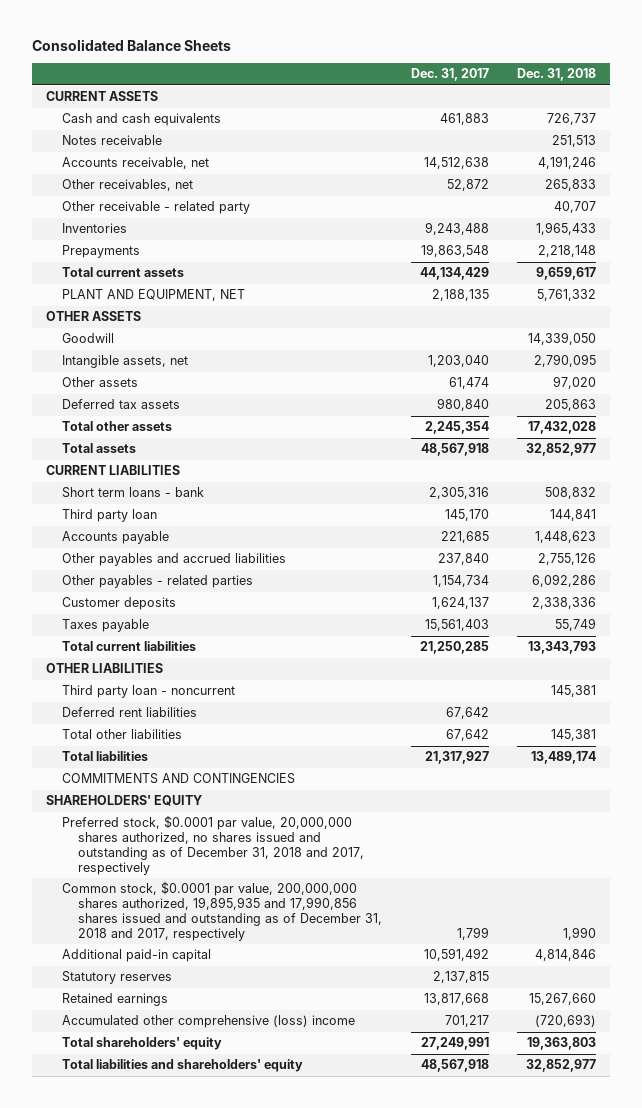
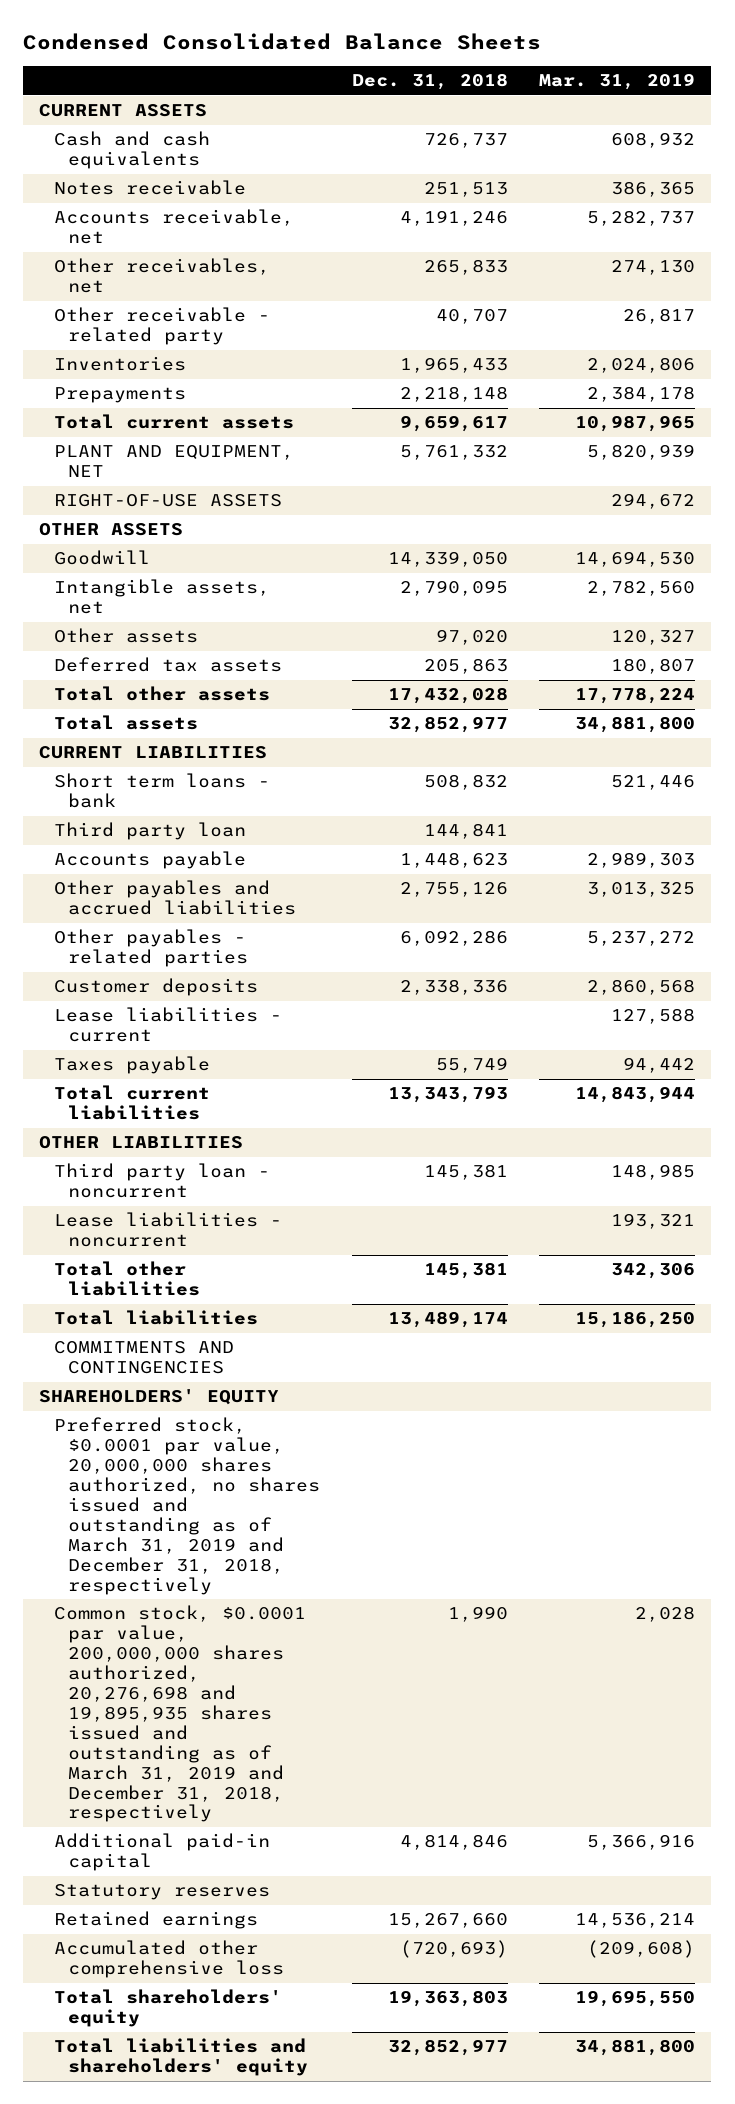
- Consolidated Balance Sheets
+ Condensed Consolidated Balance Sheets
- | Dec. 31, 2017 | Dec. 31, 2018
+ | Dec. 31, 2018 | Mar. 31, 2019
+ RIGHT-OF-USE ASSETS | | 294,672
+ Lease liabilities - current | | 127,588
- Deferred rent liabilities | 67,642 |
+ Lease liabilities - noncurrent | | 193,321
- Preferred stock, $0.0001 par value, 20,000,000 shares authorized, no shares issued and outstanding as of December 31, 2018 and 2017, respectively
- Common stock, $0.0001 par value, 200,000,000 shares authorized, 19,895,935 and 17,990,856 shares issued and outstanding as of December 31, 2018 and 2017, respectively | 1,799 | 1,990
+ Preferred stock, $0.0001 par value, 20,000,000 shares authorized, no shares issued and outstanding as of March 31, 2019 and December 31, 2018, respectively
+ Common stock, $0.0001 par value, 200,000,000 shares authorized, 20,276,698 and 19,895,935 shares issued and outstanding as of March 31, 2019 and December 31, 2018, respectively | 1,990 | 2,028
- Accumulated other comprehensive (loss) income | 701,217 | (720,693)
+ Accumulated other comprehensive loss | (720,693) | (209,608)

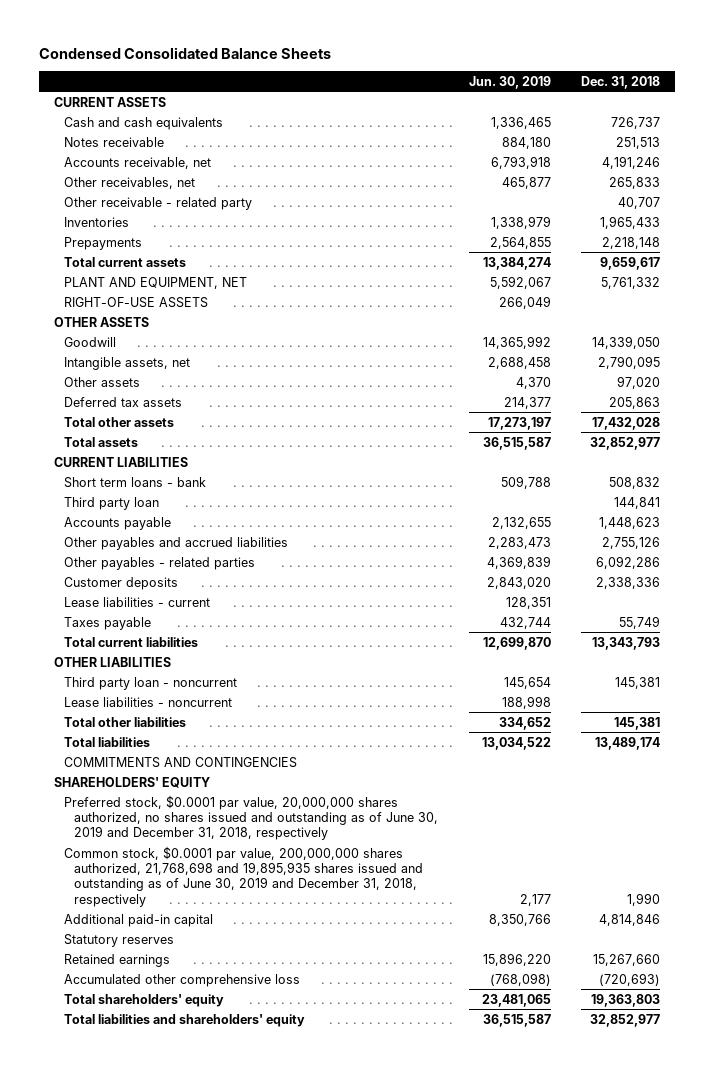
- | Dec. 31, 2018 | Mar. 31, 2019
+ | Jun. 30, 2019 | Dec. 31, 2018
- Preferred stock, $0.0001 par value, 20,000,000 shares authorized, no shares issued and outstanding as of March 31, 2019 and December 31, 2018, respectively
- Common stock, $0.0001 par value, 200,000,000 shares authorized, 20,276,698 and 19,895,935 shares issued and outstanding as of March 31, 2019 and December 31, 2018, respectively | 1,990 | 2,028
+ Preferred stock, $0.0001 par value, 20,000,000 shares authorized, no shares issued and outstanding as of June 30, 2019 and December 31, 2018, respectively
+ Common stock, $0.0001 par value, 200,000,000 shares authorized, 21,768,698 and 19,895,935 shares issued and outstanding as of June 30, 2019 and December 31, 2018, respectively | 2,177 | 1,990

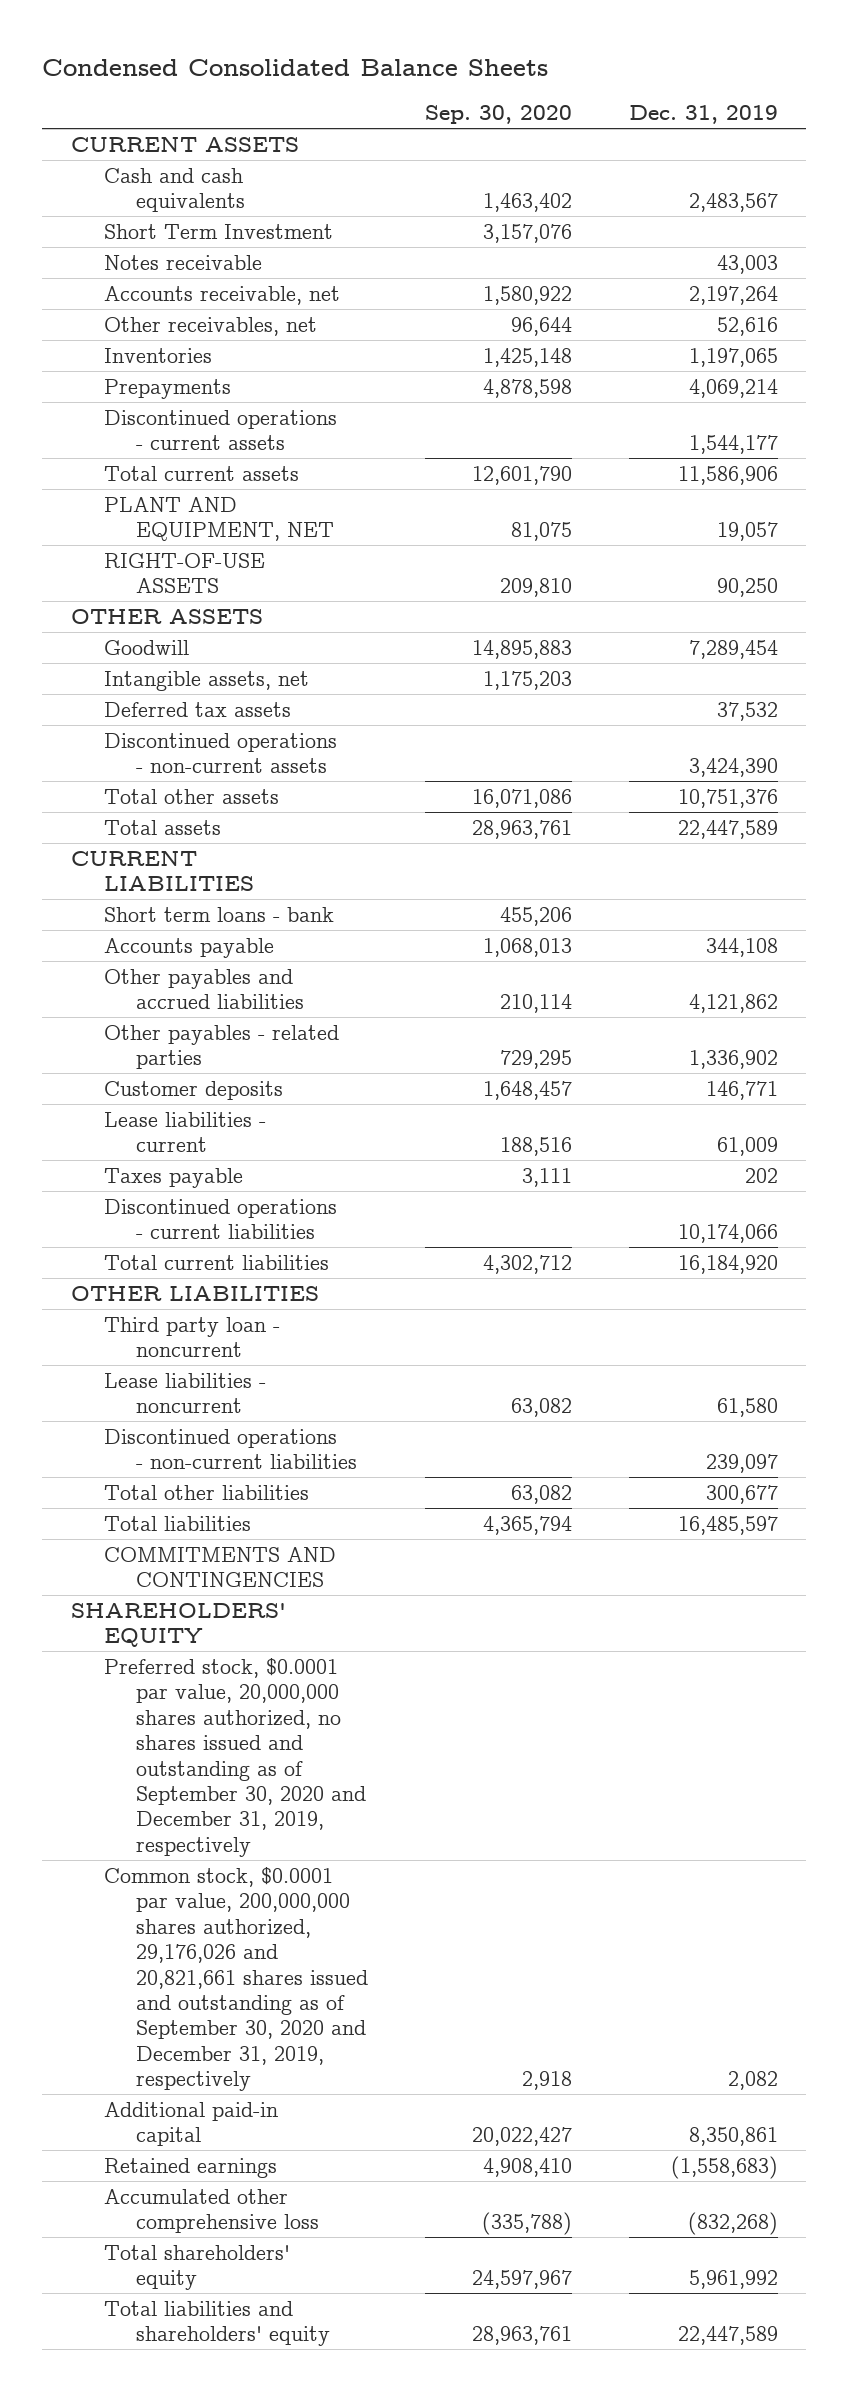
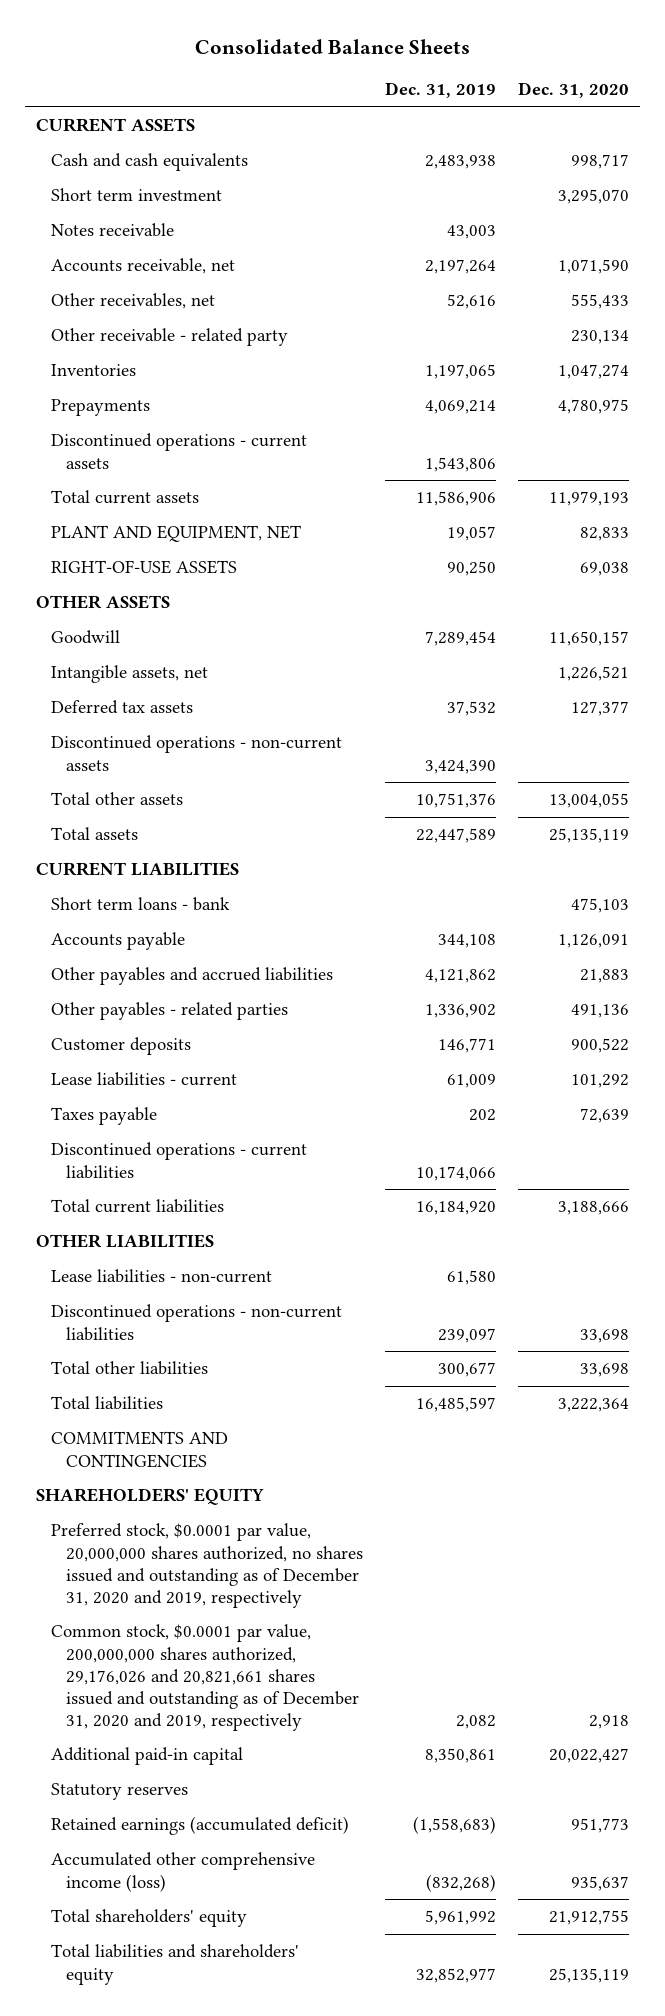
- Condensed Consolidated Balance Sheets
+ Consolidated Balance Sheets
- | Sep. 30, 2020 | Dec. 31, 2019
+ | Dec. 31, 2019 | Dec. 31, 2020
- Cash and cash equivalents | 1,463,402 | 2,483,567
- Short Term Investment | 3,157,076 |
+ Cash and cash equivalents | 2,483,938 | 998,717
+ Short term investment | | 3,295,070
+ Other receivable - related party | | 230,134
- Discontinued operations - current assets | | 1,544,177
+ Discontinued operations - current assets | 1,543,806 |
- Third party loan - noncurrent
- Lease liabilities - noncurrent | 63,082 | 61,580
+ Lease liabilities - non-current | 61,580 |
- Preferred stock, $0.0001 par value, 20,000,000 shares authorized, no shares issued and outstanding as of September 30, 2020 and December 31, 2019, respectively
- Common stock, $0.0001 par value, 200,000,000 shares authorized, 29,176,026 and 20,821,661 shares issued and outstanding as of September 30, 2020 and December 31, 2019, respectively | 2,918 | 2,082
+ Preferred stock, $0.0001 par value, 20,000,000 shares authorized, no shares issued and outstanding as of December 31, 2020 and 2019, respectively
+ Common stock, $0.0001 par value, 200,000,000 shares authorized, 29,176,026 and 20,821,661 shares issued and outstanding as of December 31, 2020 and 2019, respectively | 2,082 | 2,918
- Retained earnings | 4,908,410 | (1,558,683)
- Accumulated other comprehensive loss | (335,788) | (832,268)
+ Statutory reserves
+ Retained earnings (accumulated deficit) | (1,558,683) | 951,773
+ Accumulated other comprehensive income (loss) | (832,268) | 935,637
- Total liabilities and shareholders' equity | 28,963,761 | 22,447,589
+ Total liabilities and shareholders' equity | 32,852,977 | 25,135,119

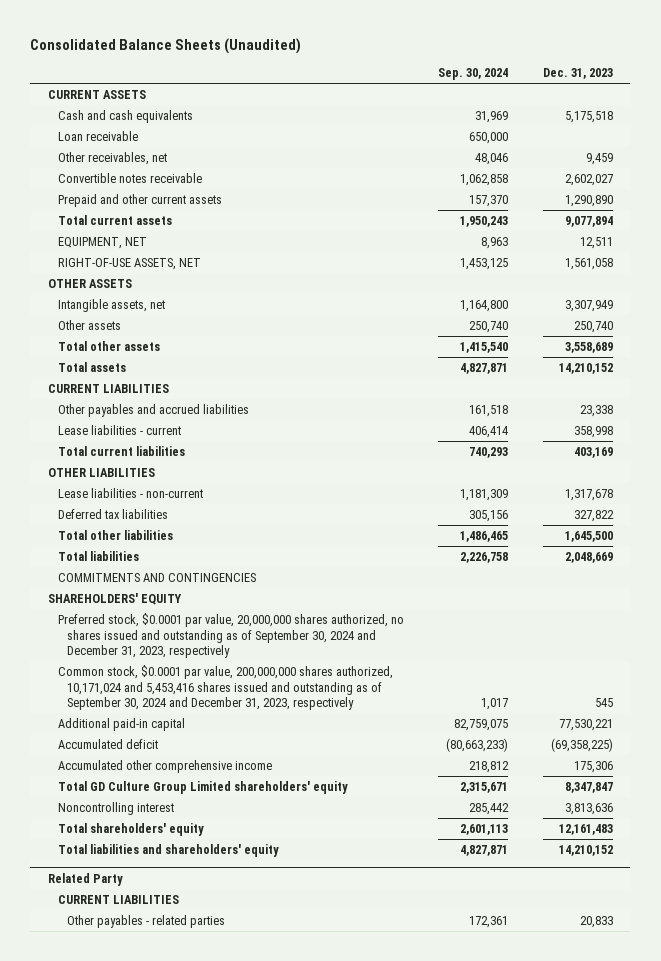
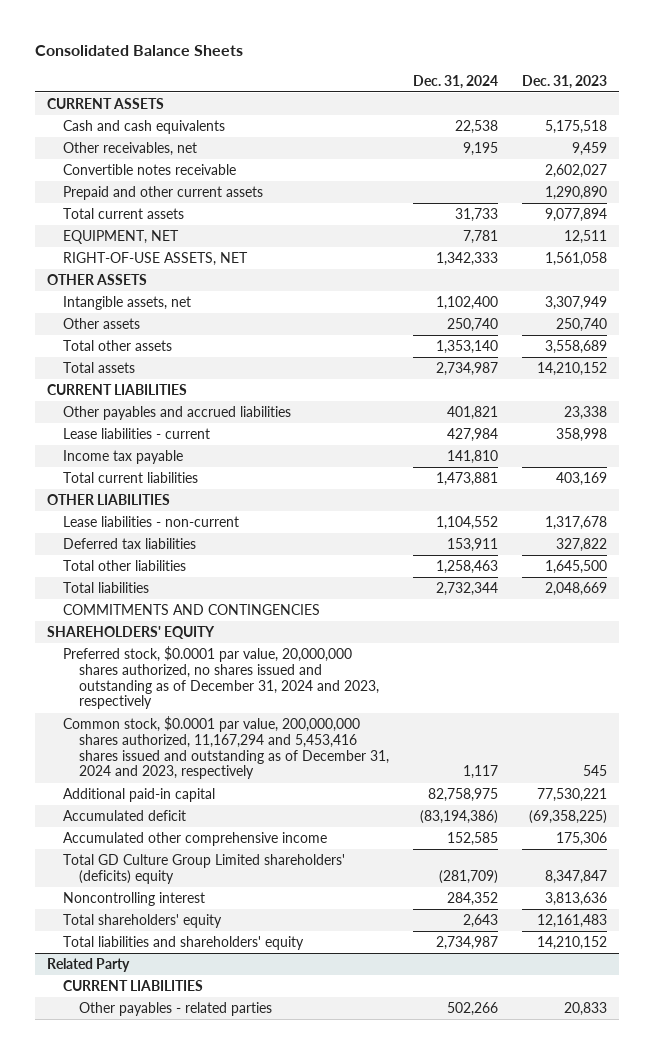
- Consolidated Balance Sheets (Unaudited)
+ Consolidated Balance Sheets
- | Sep. 30, 2024 | Dec. 31, 2023
+ | Dec. 31, 2024 | Dec. 31, 2023
- Loan receivable | 650,000 |
+ Income tax payable | 141,810 |
- Preferred stock, $0.0001 par value, 20,000,000 shares authorized, no shares issued and outstanding as of September 30, 2024 and December 31, 2023, respectively
- Common stock, $0.0001 par value, 200,000,000 shares authorized, 10,171,024 and 5,453,416 shares issued and outstanding as of September 30, 2024 and December 31, 2023, respectively | 1,017 | 545
+ Preferred stock, $0.0001 par value, 20,000,000 shares authorized, no shares issued and outstanding as of December 31, 2024 and 2023, respectively
+ Common stock, $0.0001 par value, 200,000,000 shares authorized, 11,167,294 and 5,453,416 shares issued and outstanding as of December 31, 2024 and 2023, respectively | 1,117 | 545
- Total GD Culture Group Limited shareholders' equity | 2,315,671 | 8,347,847
+ Total GD Culture Group Limited shareholders' (deficits) equity | (281,709) | 8,347,847

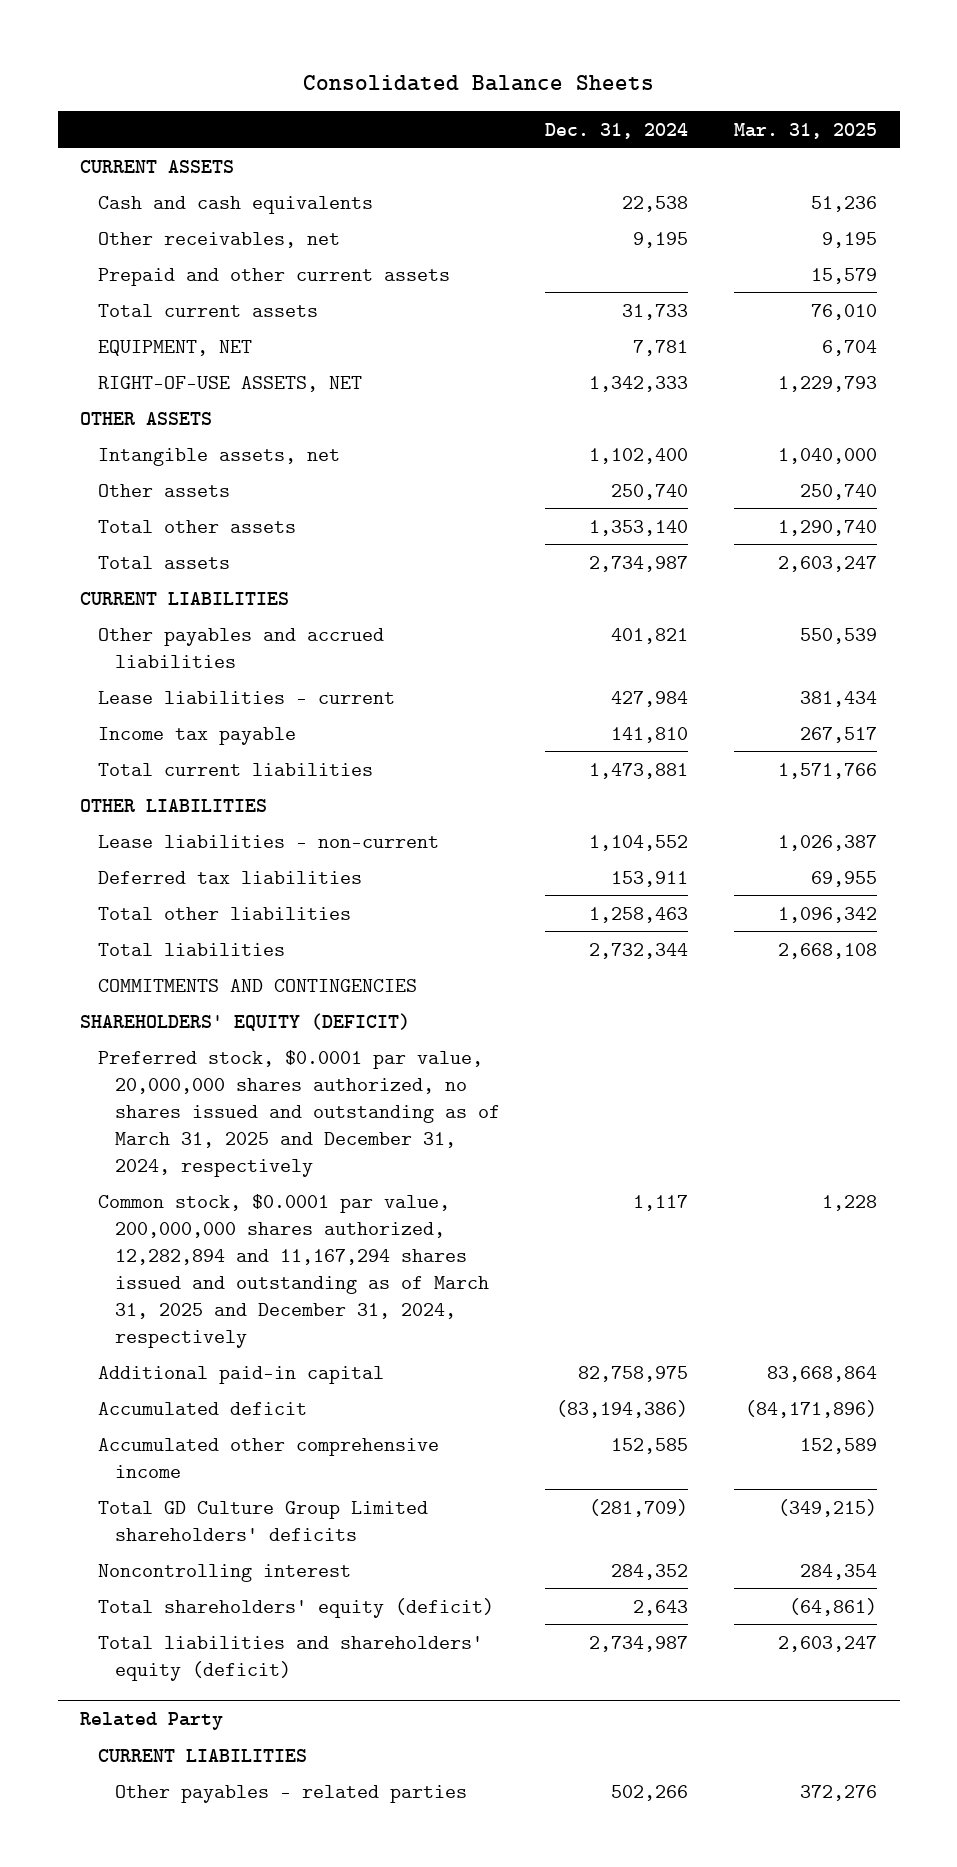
- | Dec. 31, 2024 | Dec. 31, 2023
+ | Dec. 31, 2024 | Mar. 31, 2025
- Convertible notes receivable | | 2,602,027
- SHAREHOLDERS' EQUITY
- Preferred stock, $0.0001 par value, 20,000,000 shares authorized, no shares issued and outstanding as of December 31, 2024 and 2023, respectively
- Common stock, $0.0001 par value, 200,000,000 shares authorized, 11,167,294 and 5,453,416 shares issued and outstanding as of December 31, 2024 and 2023, respectively | 1,117 | 545
+ SHAREHOLDERS' EQUITY (DEFICIT)
+ Preferred stock, $0.0001 par value, 20,000,000 shares authorized, no shares issued and outstanding as of March 31, 2025 and December 31, 2024, respectively
+ Common stock, $0.0001 par value, 200,000,000 shares authorized, 12,282,894 and 11,167,294 shares issued and outstanding as of March 31, 2025 and December 31, 2024, respectively | 1,117 | 1,228
- Total GD Culture Group Limited shareholders' (deficits) equity | (281,709) | 8,347,847
+ Total GD Culture Group Limited shareholders' deficits | (281,709) | (349,215)
- Total shareholders' equity | 2,643 | 12,161,483
- Total liabilities and shareholders' equity | 2,734,987 | 14,210,152
+ Total shareholders' equity (deficit) | 2,643 | (64,861)
+ Total liabilities and shareholders' equity (deficit) | 2,734,987 | 2,603,247

